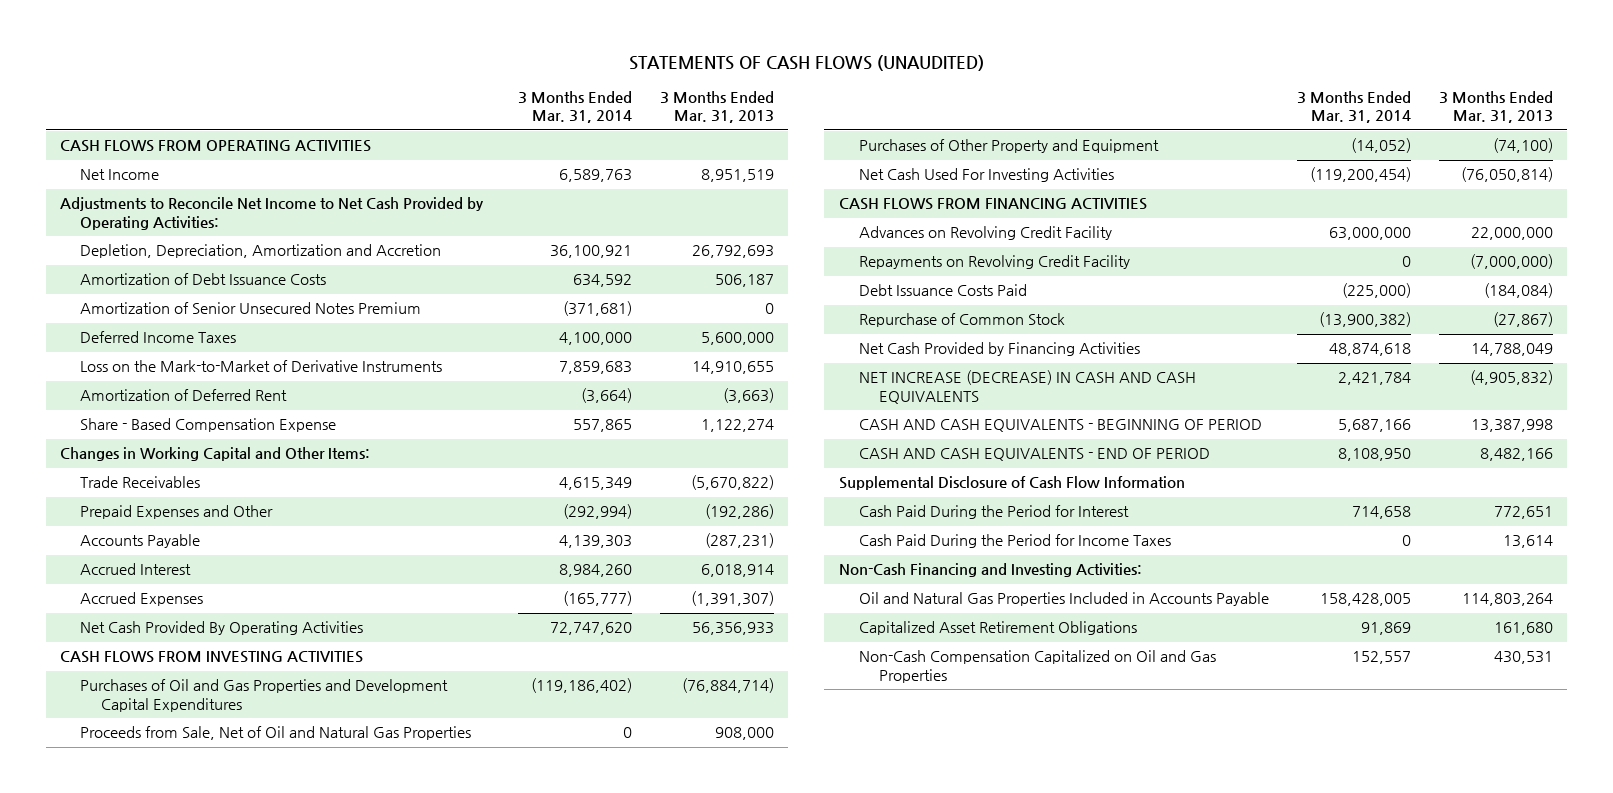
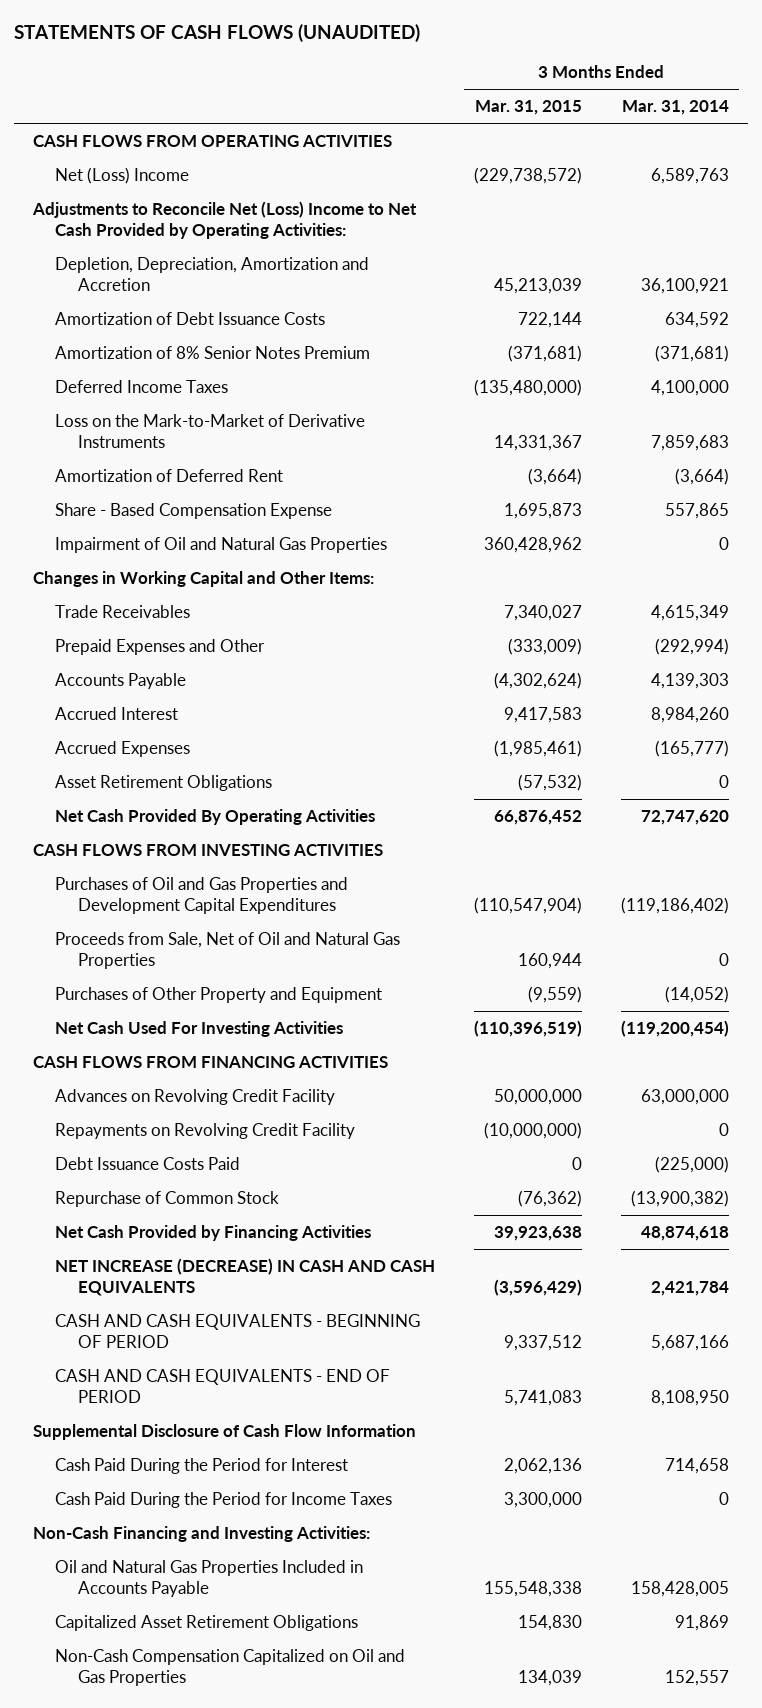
- | 3 Months Ended Mar. 31, 2014 | 3 Months Ended Mar. 31, 2013
+ | 3 Months Ended Mar. 31, 2015 | 3 Months Ended Mar. 31, 2014
- Net Income | 6,589,763 | 8,951,519
- Adjustments to Reconcile Net Income to Net Cash Provided by Operating Activities:
+ Net (Loss) Income | (229,738,572) | 6,589,763
+ Adjustments to Reconcile Net (Loss) Income to Net Cash Provided by Operating Activities:
- Amortization of Senior Unsecured Notes Premium | (371,681) | 0
+ Amortization of 8% Senior Notes Premium | (371,681) | (371,681)
+ Impairment of Oil and Natural Gas Properties | 360,428,962 | 0
+ Asset Retirement Obligations | (57,532) | 0

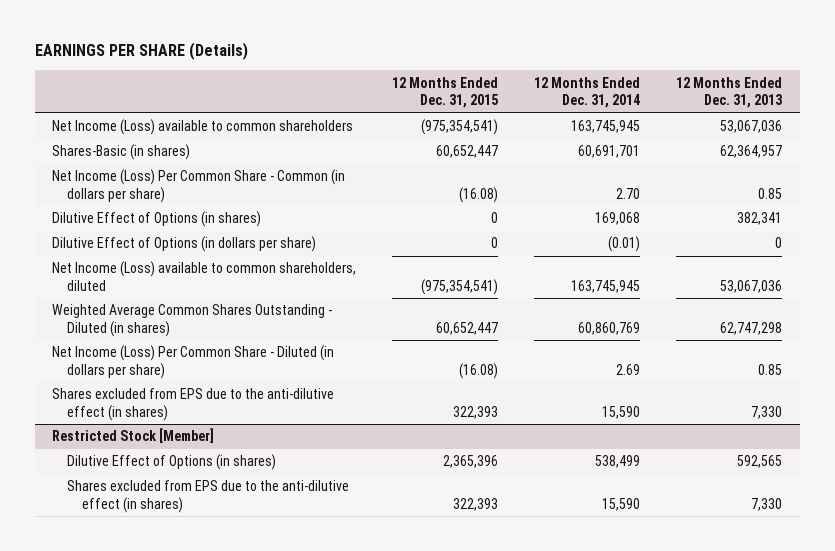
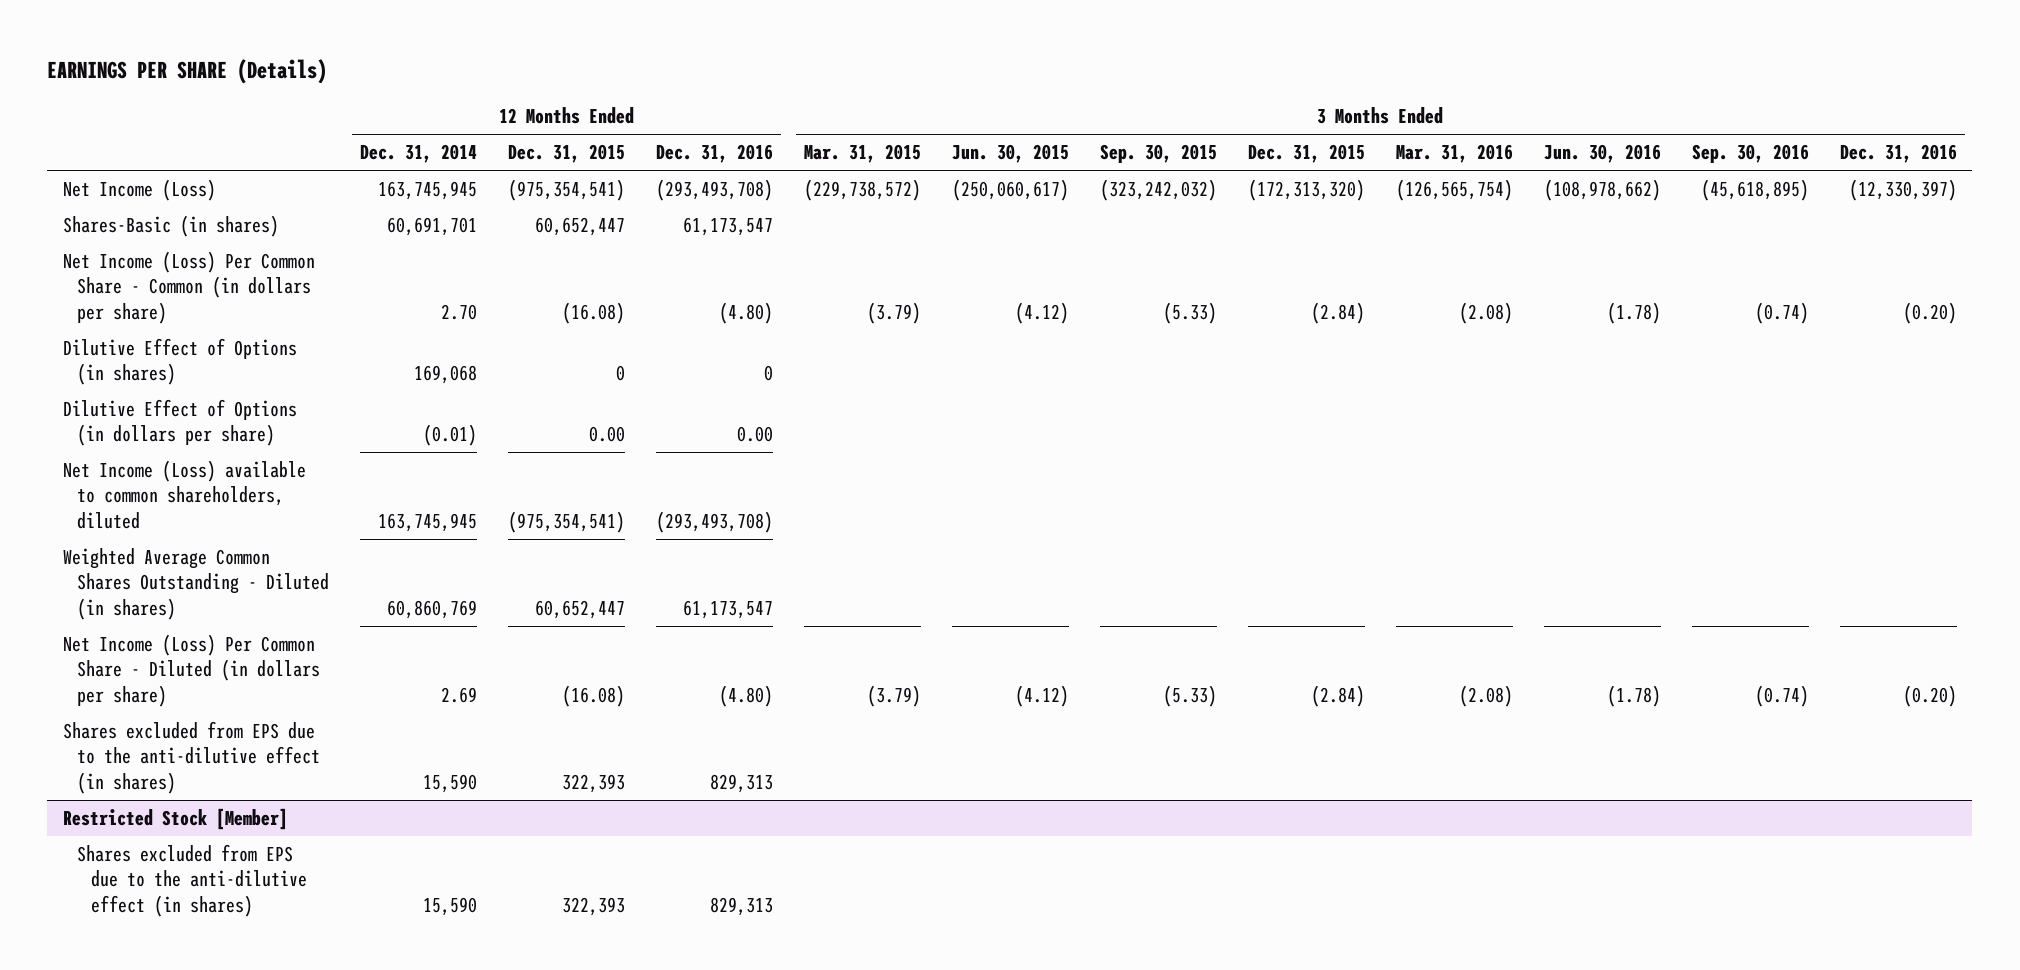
- | 12 Months Ended Dec. 31, 2015 | 12 Months Ended Dec. 31, 2014 | 12 Months Ended Dec. 31, 2013
+ | 12 Months Ended Dec. 31, 2014 | 12 Months Ended Dec. 31, 2015 | 12 Months Ended Dec. 31, 2016 | 3 Months Ended Mar. 31, 2015 | 3 Months Ended Jun. 30, 2015 | 3 Months Ended Sep. 30, 2015 | 3 Months Ended Dec. 31, 2015 | 3 Months Ended Mar. 31, 2016 | 3 Months Ended Jun. 30, 2016 | 3 Months Ended Sep. 30, 2016 | 3 Months Ended Dec. 31, 2016
- Net Income (Loss) available to common shareholders | (975,354,541) | 163,745,945 | 53,067,036
+ Net Income (Loss) | 163,745,945 | (975,354,541) | (293,493,708) | (229,738,572) | (250,060,617) | (323,242,032) | (172,313,320) | (126,565,754) | (108,978,662) | (45,618,895) | (12,330,397)
- Dilutive Effect of Options (in dollars per share) | 0 | (0.01) | 0
+ Dilutive Effect of Options (in dollars per share) | (0.01) | 0.00 | 0.00 | | | | | | | |
@ Restricted Stock [Member]
- Dilutive Effect of Options (in shares) | 2,365,396 | 538,499 | 592,565

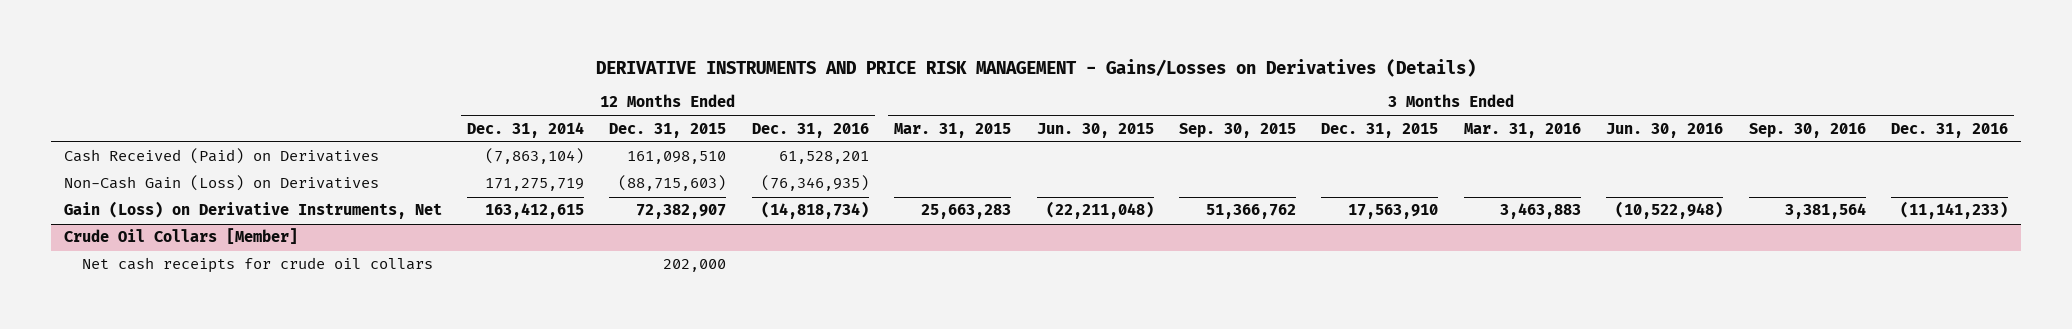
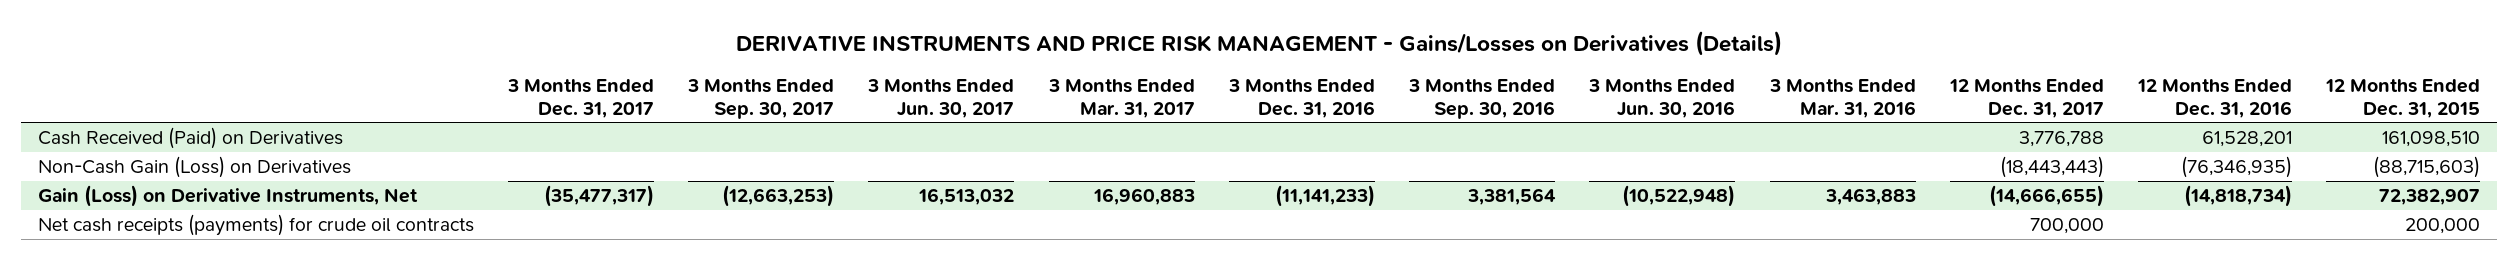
- | 12 Months Ended Dec. 31, 2014 | 12 Months Ended Dec. 31, 2015 | 12 Months Ended Dec. 31, 2016 | 3 Months Ended Mar. 31, 2015 | 3 Months Ended Jun. 30, 2015 | 3 Months Ended Sep. 30, 2015 | 3 Months Ended Dec. 31, 2015 | 3 Months Ended Mar. 31, 2016 | 3 Months Ended Jun. 30, 2016 | 3 Months Ended Sep. 30, 2016 | 3 Months Ended Dec. 31, 2016
+ | 3 Months Ended Dec. 31, 2017 | 3 Months Ended Sep. 30, 2017 | 3 Months Ended Jun. 30, 2017 | 3 Months Ended Mar. 31, 2017 | 3 Months Ended Dec. 31, 2016 | 3 Months Ended Sep. 30, 2016 | 3 Months Ended Jun. 30, 2016 | 3 Months Ended Mar. 31, 2016 | 12 Months Ended Dec. 31, 2017 | 12 Months Ended Dec. 31, 2016 | 12 Months Ended Dec. 31, 2015
- Crude Oil Collars [Member]
- Net cash receipts for crude oil collars | | 202,000 | | | | | | | | |
+ Net cash receipts (payments) for crude oil contracts | | | | | | | | | 700,000 | | 200,000

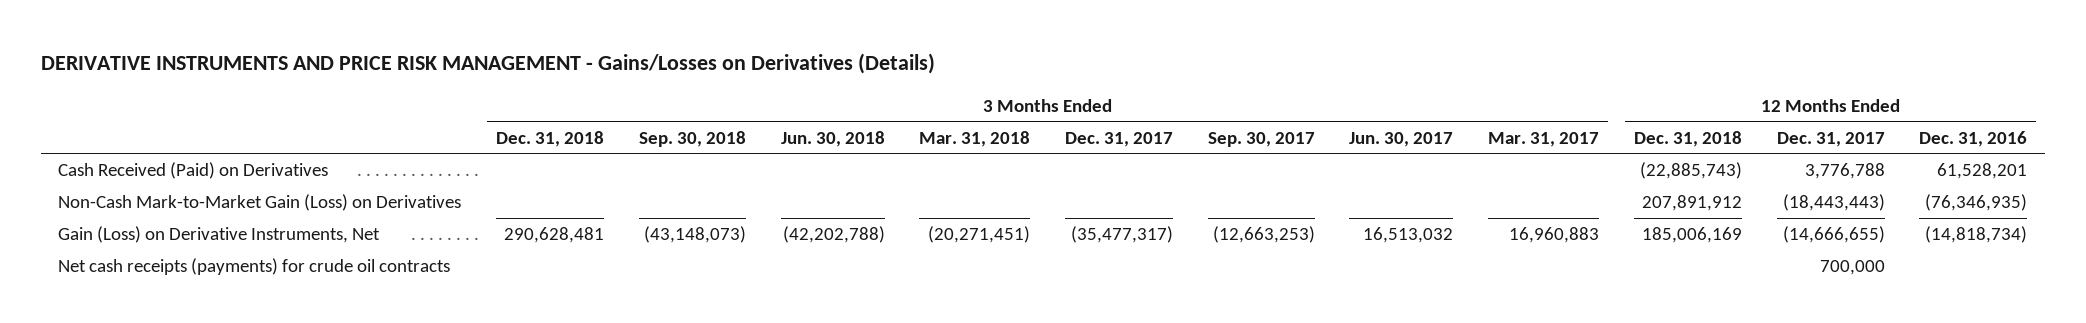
- | 3 Months Ended Dec. 31, 2017 | 3 Months Ended Sep. 30, 2017 | 3 Months Ended Jun. 30, 2017 | 3 Months Ended Mar. 31, 2017 | 3 Months Ended Dec. 31, 2016 | 3 Months Ended Sep. 30, 2016 | 3 Months Ended Jun. 30, 2016 | 3 Months Ended Mar. 31, 2016 | 12 Months Ended Dec. 31, 2017 | 12 Months Ended Dec. 31, 2016 | 12 Months Ended Dec. 31, 2015
+ | 3 Months Ended Dec. 31, 2018 | 3 Months Ended Sep. 30, 2018 | 3 Months Ended Jun. 30, 2018 | 3 Months Ended Mar. 31, 2018 | 3 Months Ended Dec. 31, 2017 | 3 Months Ended Sep. 30, 2017 | 3 Months Ended Jun. 30, 2017 | 3 Months Ended Mar. 31, 2017 | 12 Months Ended Dec. 31, 2018 | 12 Months Ended Dec. 31, 2017 | 12 Months Ended Dec. 31, 2016
- Non-Cash Gain (Loss) on Derivatives | | | | | | | | | (18,443,443) | (76,346,935) | (88,715,603)
+ Non-Cash Mark-to-Market Gain (Loss) on Derivatives | | | | | | | | | 207,891,912 | (18,443,443) | (76,346,935)

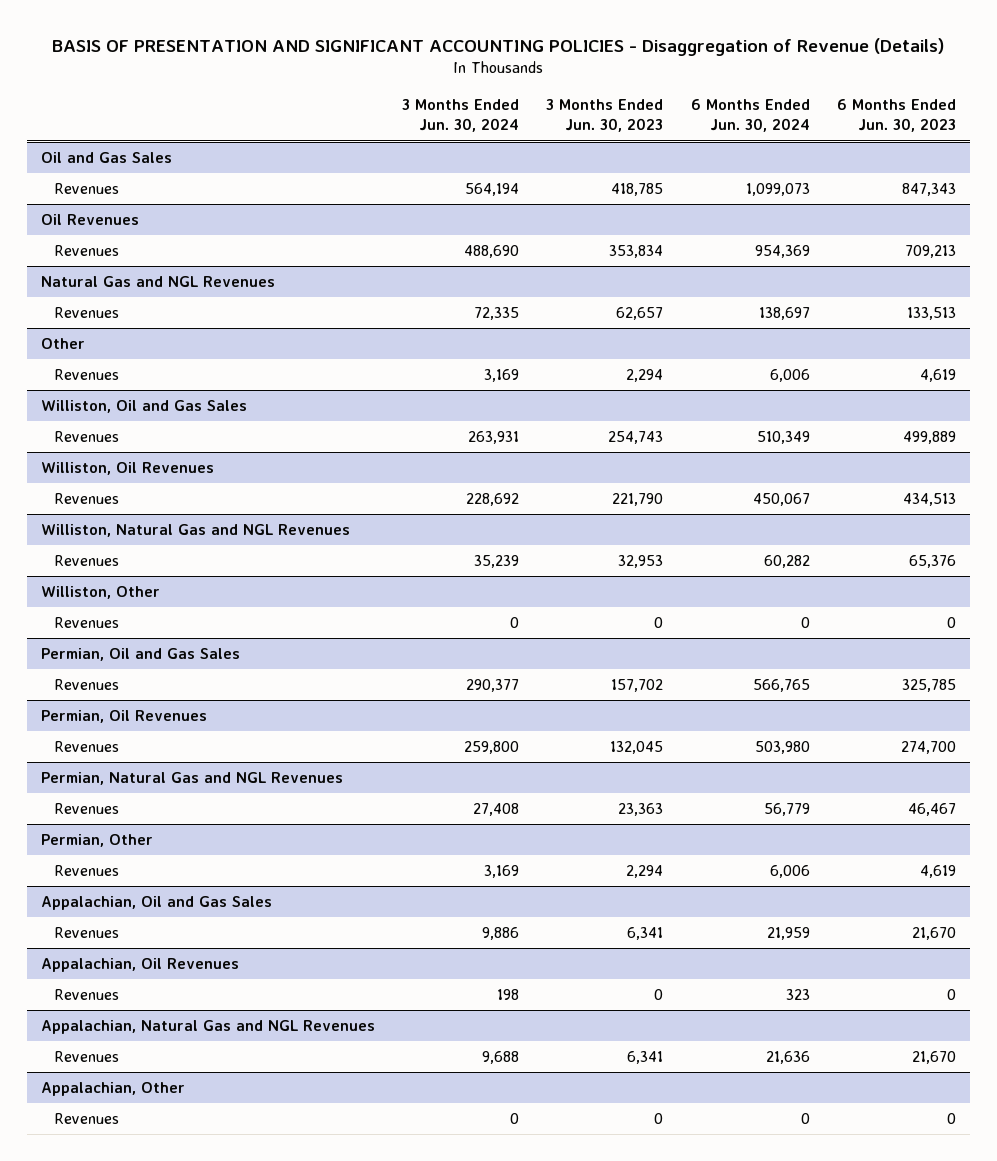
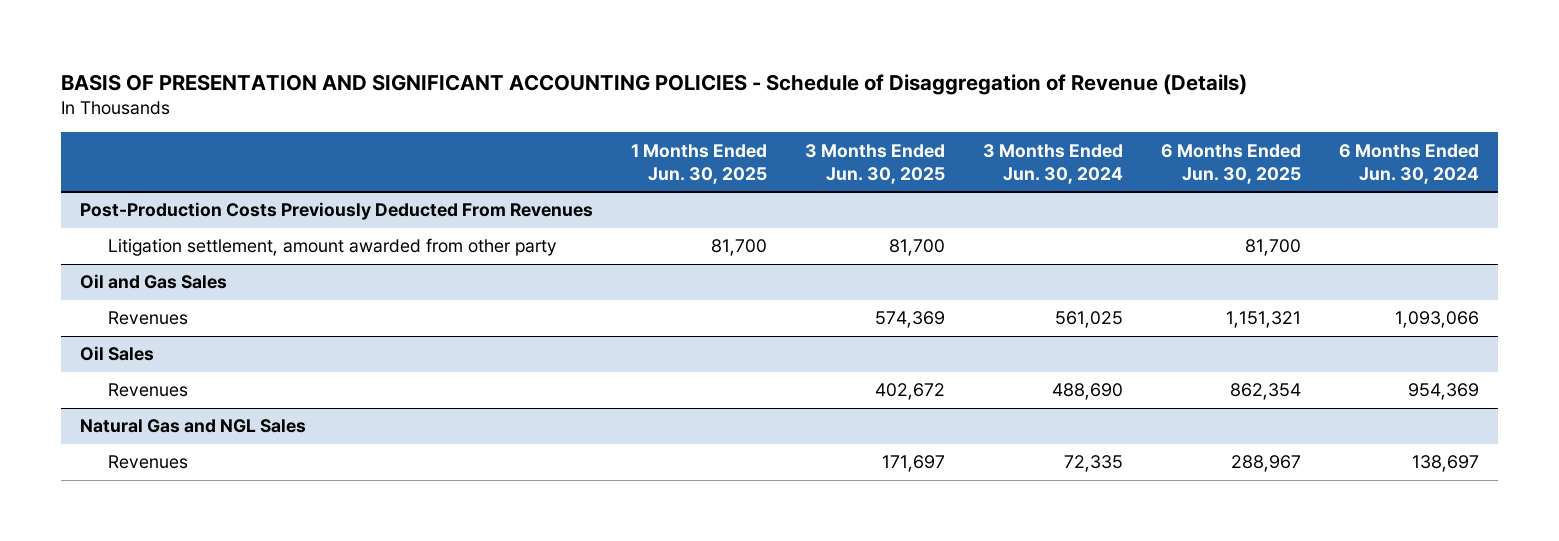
- BASIS OF PRESENTATION AND SIGNIFICANT ACCOUNTING POLICIES - Disaggregation of Revenue (Details)
+ BASIS OF PRESENTATION AND SIGNIFICANT ACCOUNTING POLICIES - Schedule of Disaggregation of Revenue (Details)
- | 3 Months Ended Jun. 30, 2024 | 3 Months Ended Jun. 30, 2023 | 6 Months Ended Jun. 30, 2024 | 6 Months Ended Jun. 30, 2023
+ | 1 Months Ended Jun. 30, 2025 | 3 Months Ended Jun. 30, 2025 | 3 Months Ended Jun. 30, 2024 | 6 Months Ended Jun. 30, 2025 | 6 Months Ended Jun. 30, 2024
+ Post-Production Costs Previously Deducted From Revenues
+ Litigation settlement, amount awarded from other party | 81,700 | 81,700 | | 81,700 |
@ Oil and Gas Sales
- Revenues | 564,194 | 418,785 | 1,099,073 | 847,343
- Oil Revenues
@ Oil and Gas Sales
+ Revenues | | 574,369 | 561,025 | 1,151,321 | 1,093,066
+ Oil Sales
- Natural Gas and NGL Revenues
+ Natural Gas and NGL Sales
- Other
- Revenues | 3,169 | 2,294 | 6,006 | 4,619
- Williston, Oil and Gas Sales
- Revenues | 263,931 | 254,743 | 510,349 | 499,889
- Williston, Oil Revenues
- Revenues | 228,692 | 221,790 | 450,067 | 434,513
- Williston, Natural Gas and NGL Revenues
- Revenues | 35,239 | 32,953 | 60,282 | 65,376
- Williston, Other
- Revenues | 0 | 0 | 0 | 0
- Permian, Oil and Gas Sales
- Revenues | 290,377 | 157,702 | 566,765 | 325,785
- Permian, Oil Revenues
- Revenues | 259,800 | 132,045 | 503,980 | 274,700
- Permian, Natural Gas and NGL Revenues
- Revenues | 27,408 | 23,363 | 56,779 | 46,467
- Permian, Other
- Revenues | 3,169 | 2,294 | 6,006 | 4,619
- Appalachian, Oil and Gas Sales
- Revenues | 9,886 | 6,341 | 21,959 | 21,670
- Appalachian, Oil Revenues
- Revenues | 198 | 0 | 323 | 0
- Appalachian, Natural Gas and NGL Revenues
- Revenues | 9,688 | 6,341 | 21,636 | 21,670
- Appalachian, Other
- Revenues | 0 | 0 | 0 | 0

